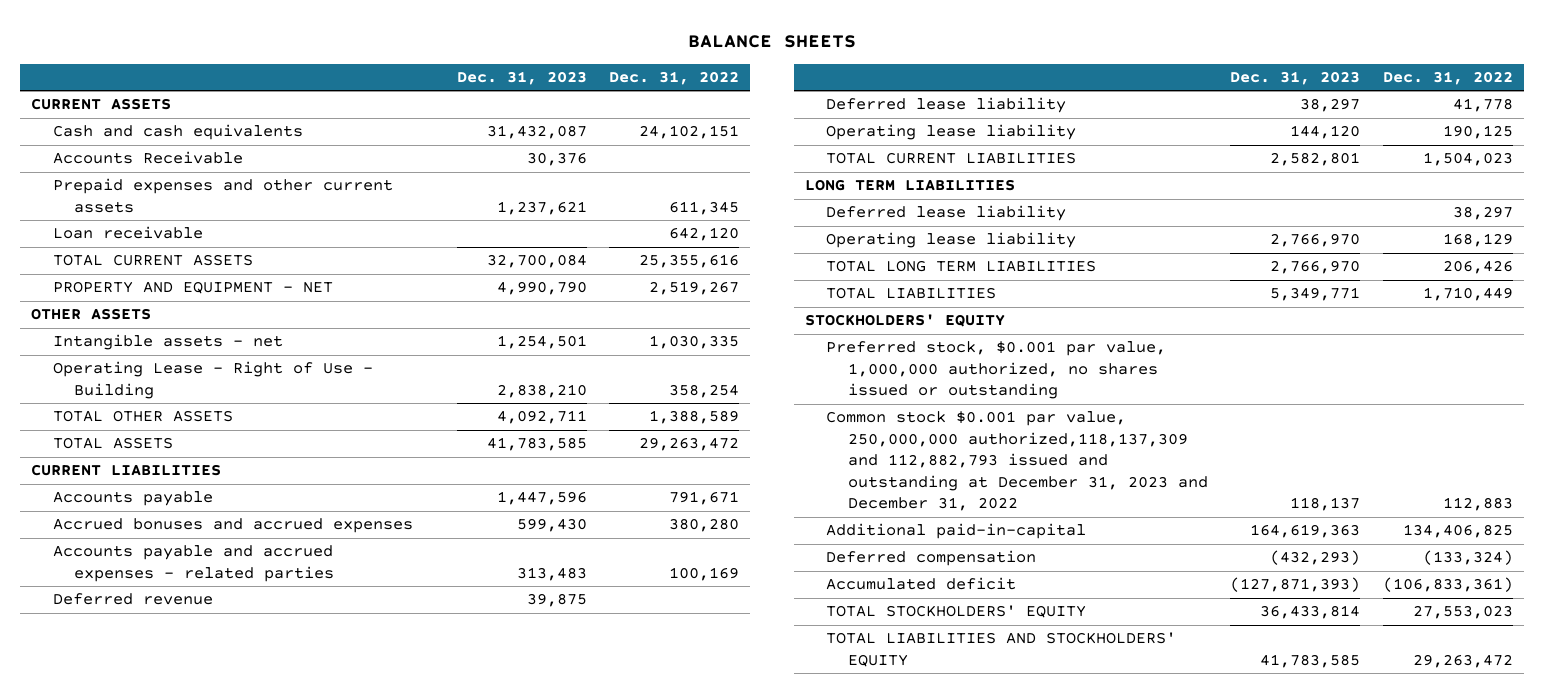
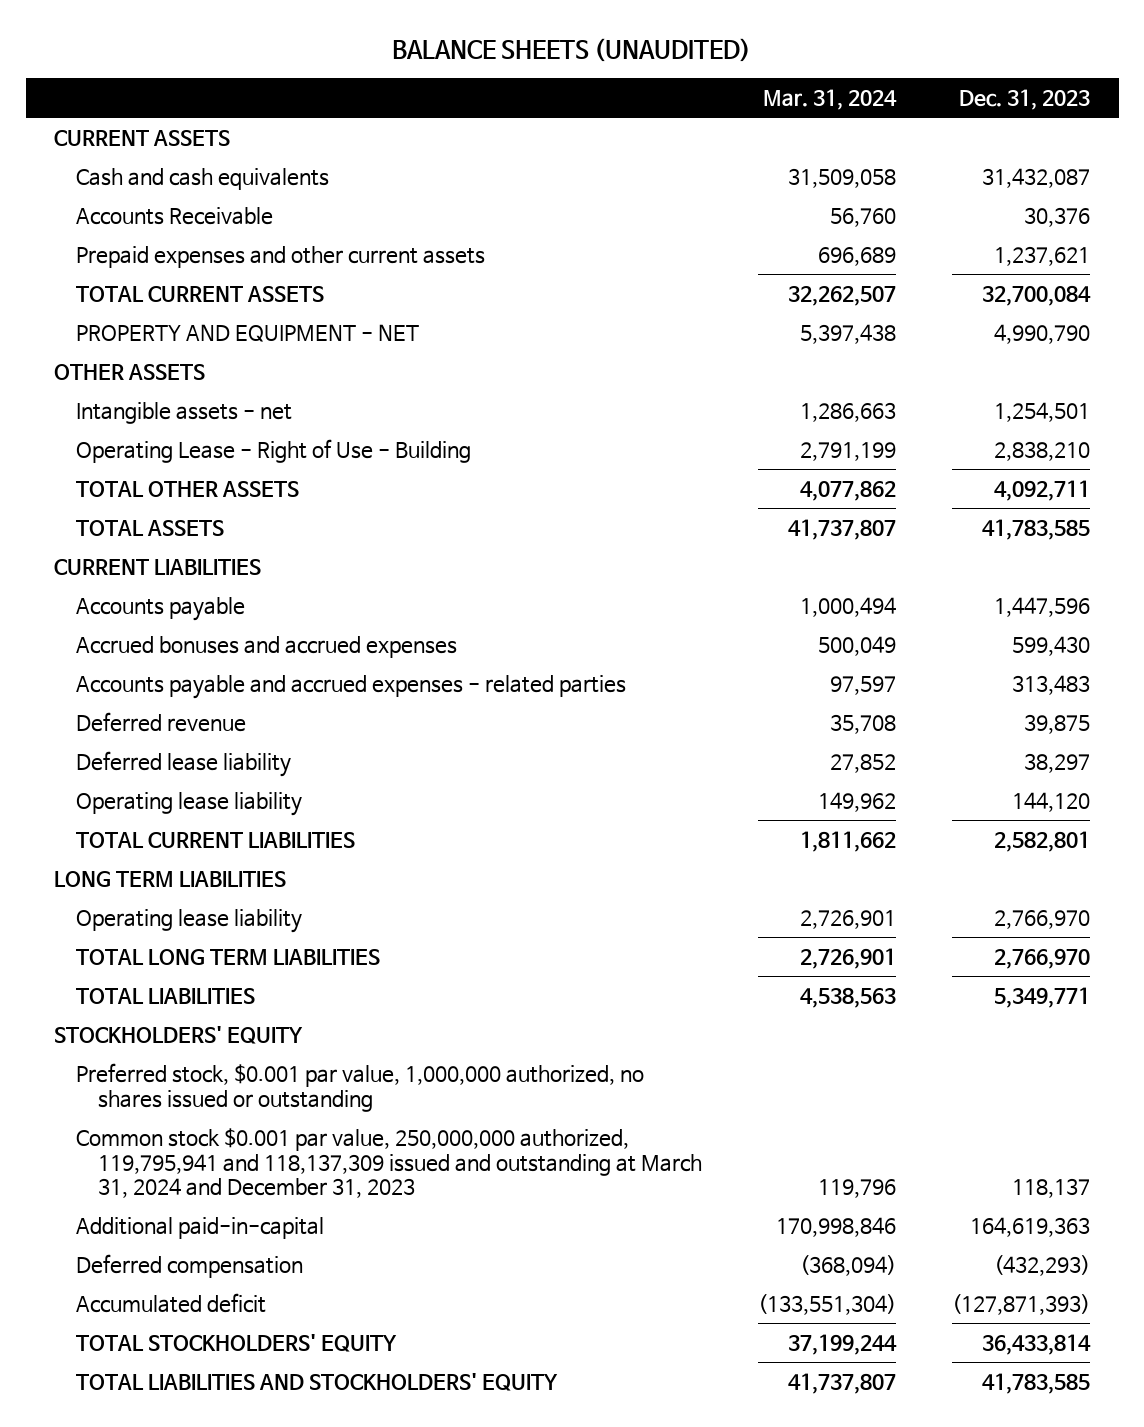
- BALANCE SHEETS
+ BALANCE SHEETS (UNAUDITED)
- | Dec. 31, 2023 | Dec. 31, 2022
+ | Mar. 31, 2024 | Dec. 31, 2023
- Loan receivable | | 642,120
- Deferred lease liability | | 38,297
- Common stock $0.001 par value, 250,000,000 authorized,118,137,309 and 112,882,793 issued and outstanding at December 31, 2023 and December 31, 2022 | 118,137 | 112,883
+ Common stock $0.001 par value, 250,000,000 authorized, 119,795,941 and 118,137,309 issued and outstanding at March 31, 2024 and December 31, 2023 | 119,796 | 118,137

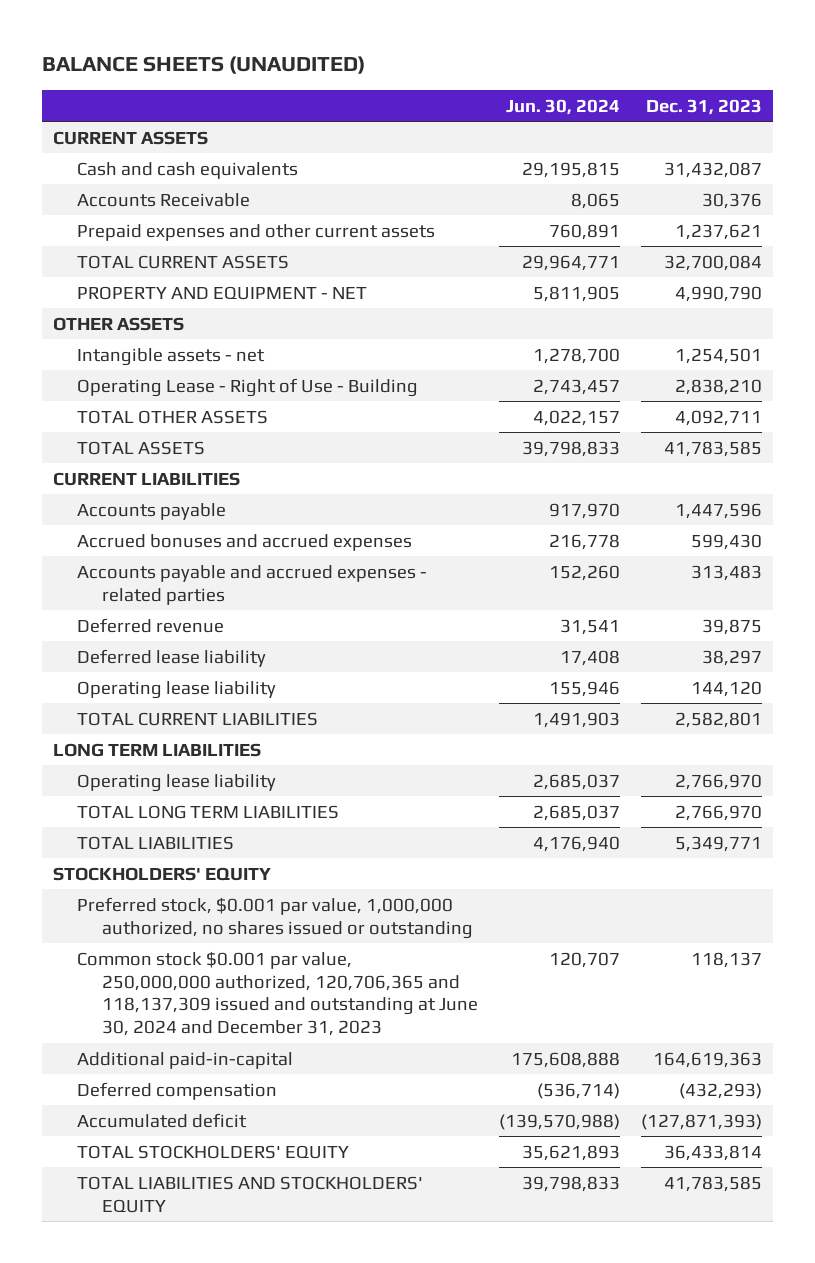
- | Mar. 31, 2024 | Dec. 31, 2023
+ | Jun. 30, 2024 | Dec. 31, 2023
- Common stock $0.001 par value, 250,000,000 authorized, 119,795,941 and 118,137,309 issued and outstanding at March 31, 2024 and December 31, 2023 | 119,796 | 118,137
+ Common stock $0.001 par value, 250,000,000 authorized, 120,706,365 and 118,137,309 issued and outstanding at June 30, 2024 and December 31, 2023 | 120,707 | 118,137

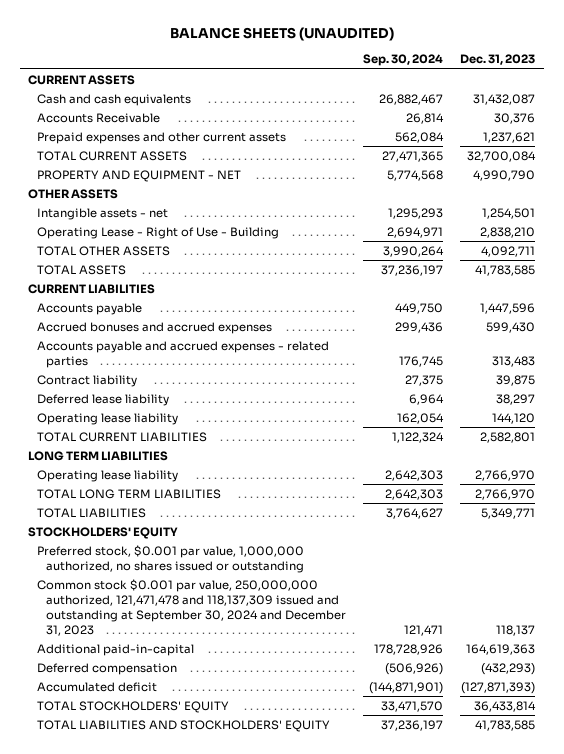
- | Jun. 30, 2024 | Dec. 31, 2023
+ | Sep. 30, 2024 | Dec. 31, 2023
- Deferred revenue | 31,541 | 39,875
+ Contract liability | 27,375 | 39,875
- Common stock $0.001 par value, 250,000,000 authorized, 120,706,365 and 118,137,309 issued and outstanding at June 30, 2024 and December 31, 2023 | 120,707 | 118,137
+ Common stock $0.001 par value, 250,000,000 authorized, 121,471,478 and 118,137,309 issued and outstanding at September 30, 2024 and December 31, 2023 | 121,471 | 118,137

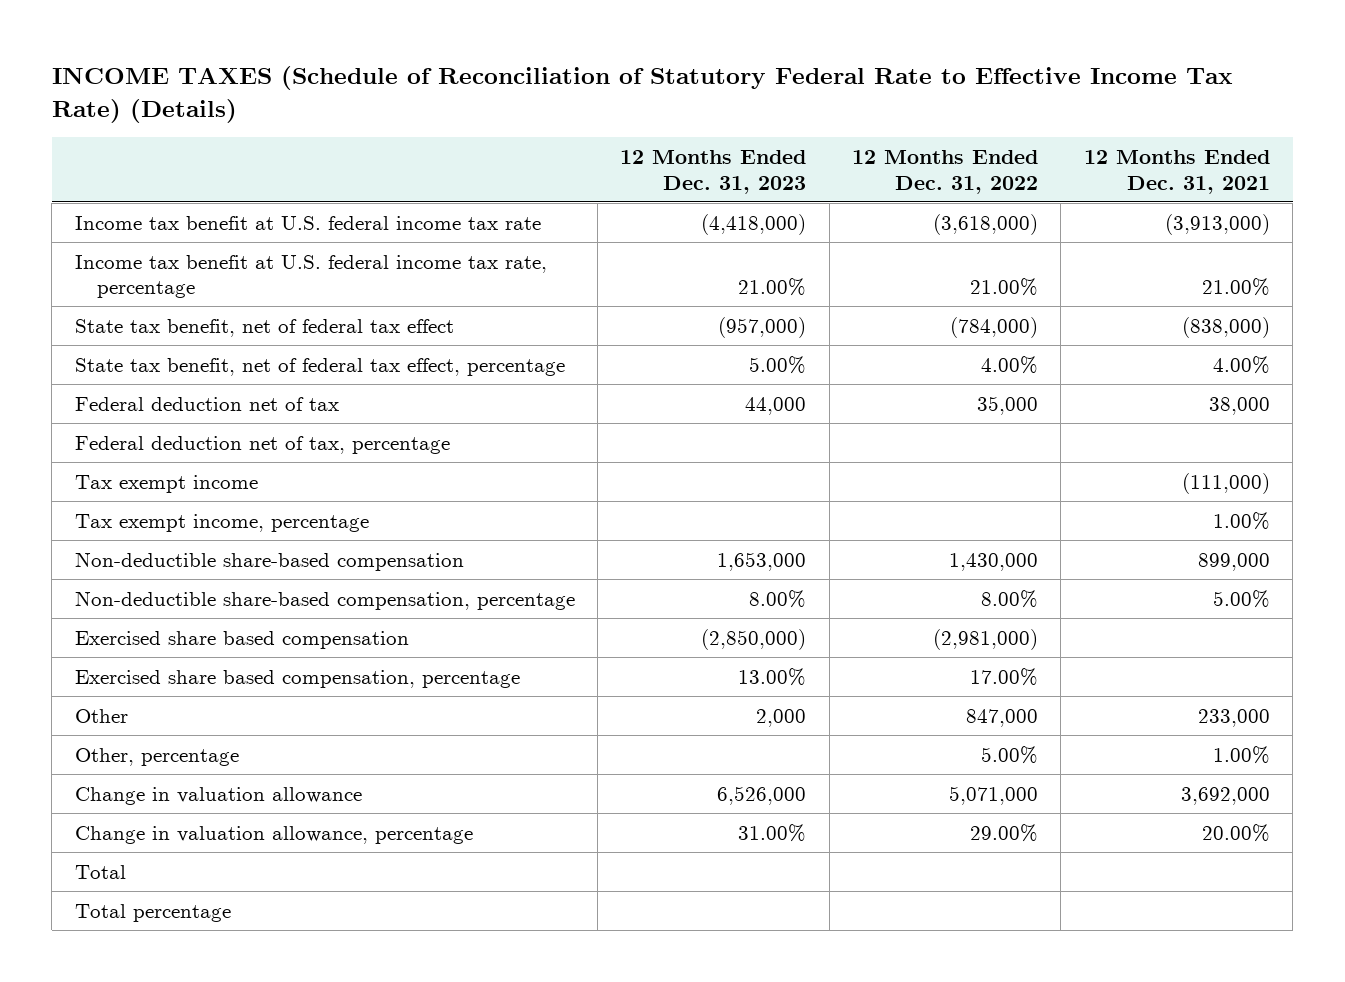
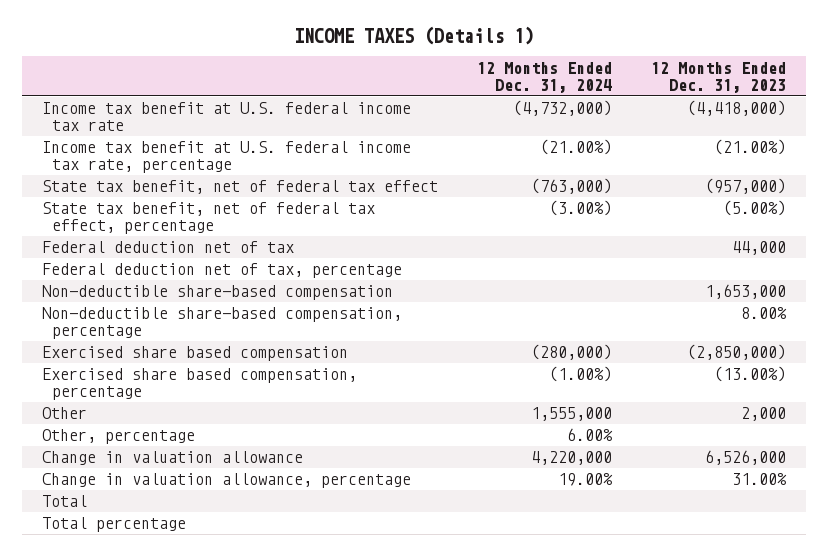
- INCOME TAXES (Schedule of Reconciliation of Statutory Federal Rate to Effective Income Tax Rate) (Details)
+ INCOME TAXES (Details 1)
- | 12 Months Ended Dec. 31, 2023 | 12 Months Ended Dec. 31, 2022 | 12 Months Ended Dec. 31, 2021
+ | 12 Months Ended Dec. 31, 2024 | 12 Months Ended Dec. 31, 2023
- Income tax benefit at U.S. federal income tax rate, percentage | 21.00% | 21.00% | 21.00%
+ Income tax benefit at U.S. federal income tax rate, percentage | (21.00%) | (21.00%)
- State tax benefit, net of federal tax effect, percentage | 5.00% | 4.00% | 4.00%
+ State tax benefit, net of federal tax effect, percentage | (3.00%) | (5.00%)
- Tax exempt income | | | (111,000)
- Tax exempt income, percentage | | | 1.00%
- Exercised share based compensation, percentage | 13.00% | 17.00% |
+ Exercised share based compensation, percentage | (1.00%) | (13.00%)

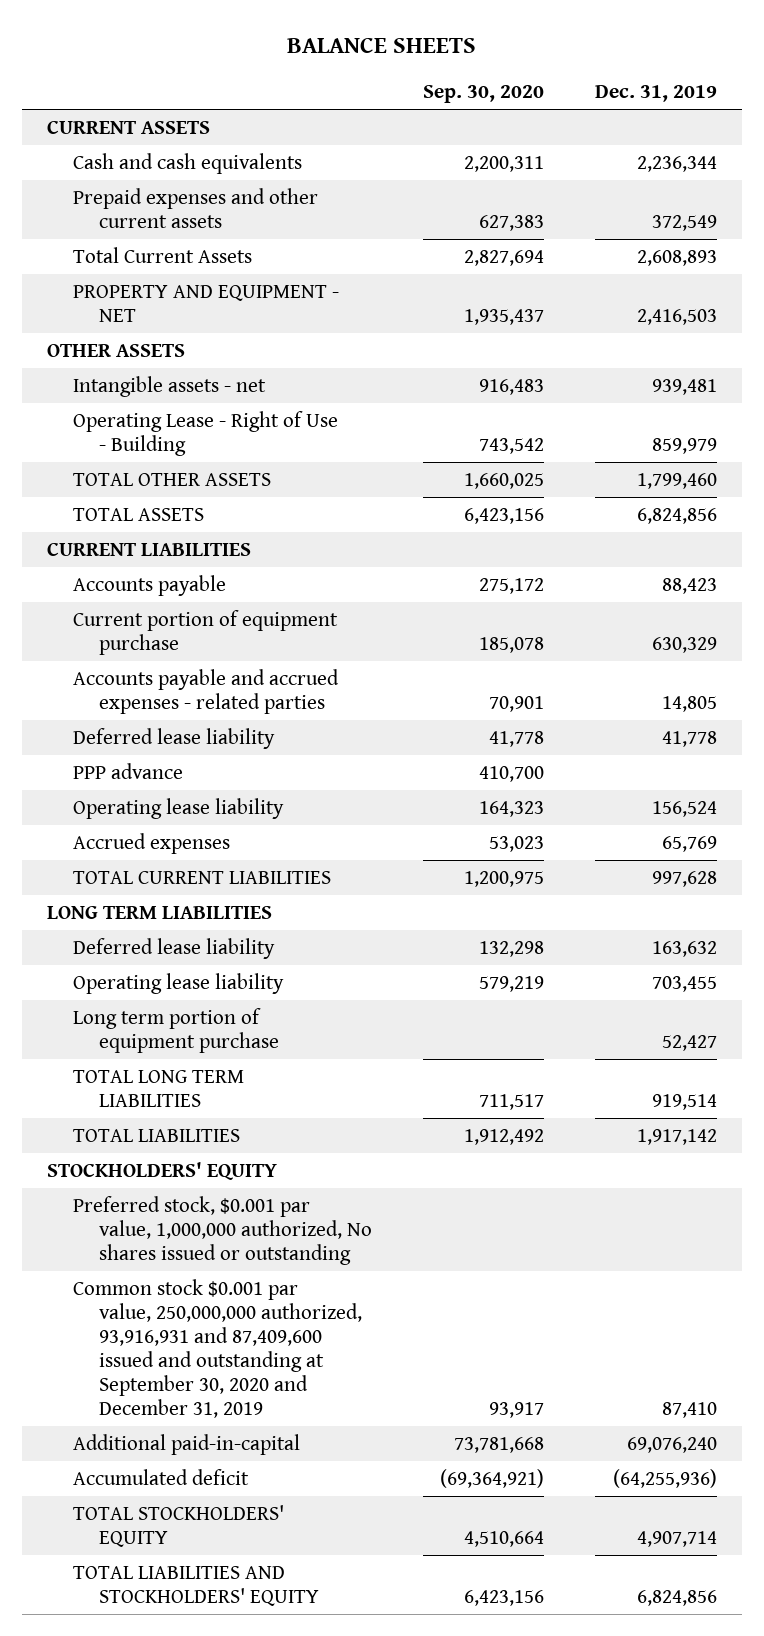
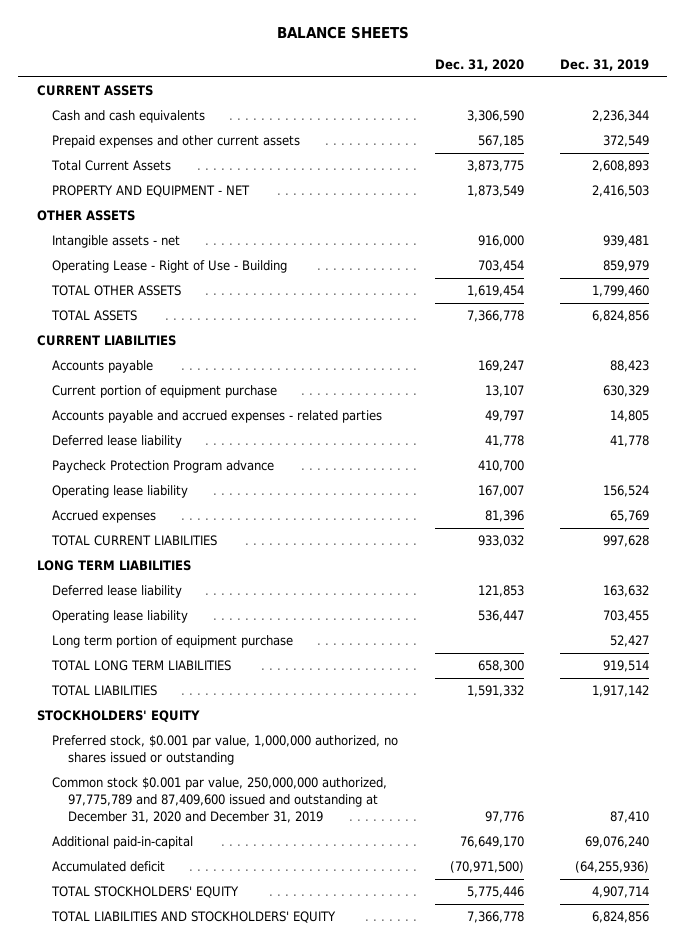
- | Sep. 30, 2020 | Dec. 31, 2019
+ | Dec. 31, 2020 | Dec. 31, 2019
- PPP advance | 410,700 |
+ Paycheck Protection Program advance | 410,700 |
- Preferred stock, $0.001 par value, 1,000,000 authorized, No shares issued or outstanding
- Common stock $0.001 par value, 250,000,000 authorized, 93,916,931 and 87,409,600 issued and outstanding at September 30, 2020 and December 31, 2019 | 93,917 | 87,410
+ Preferred stock, $0.001 par value, 1,000,000 authorized, no shares issued or outstanding
+ Common stock $0.001 par value, 250,000,000 authorized, 97,775,789 and 87,409,600 issued and outstanding at December 31, 2020 and December 31, 2019 | 97,776 | 87,410

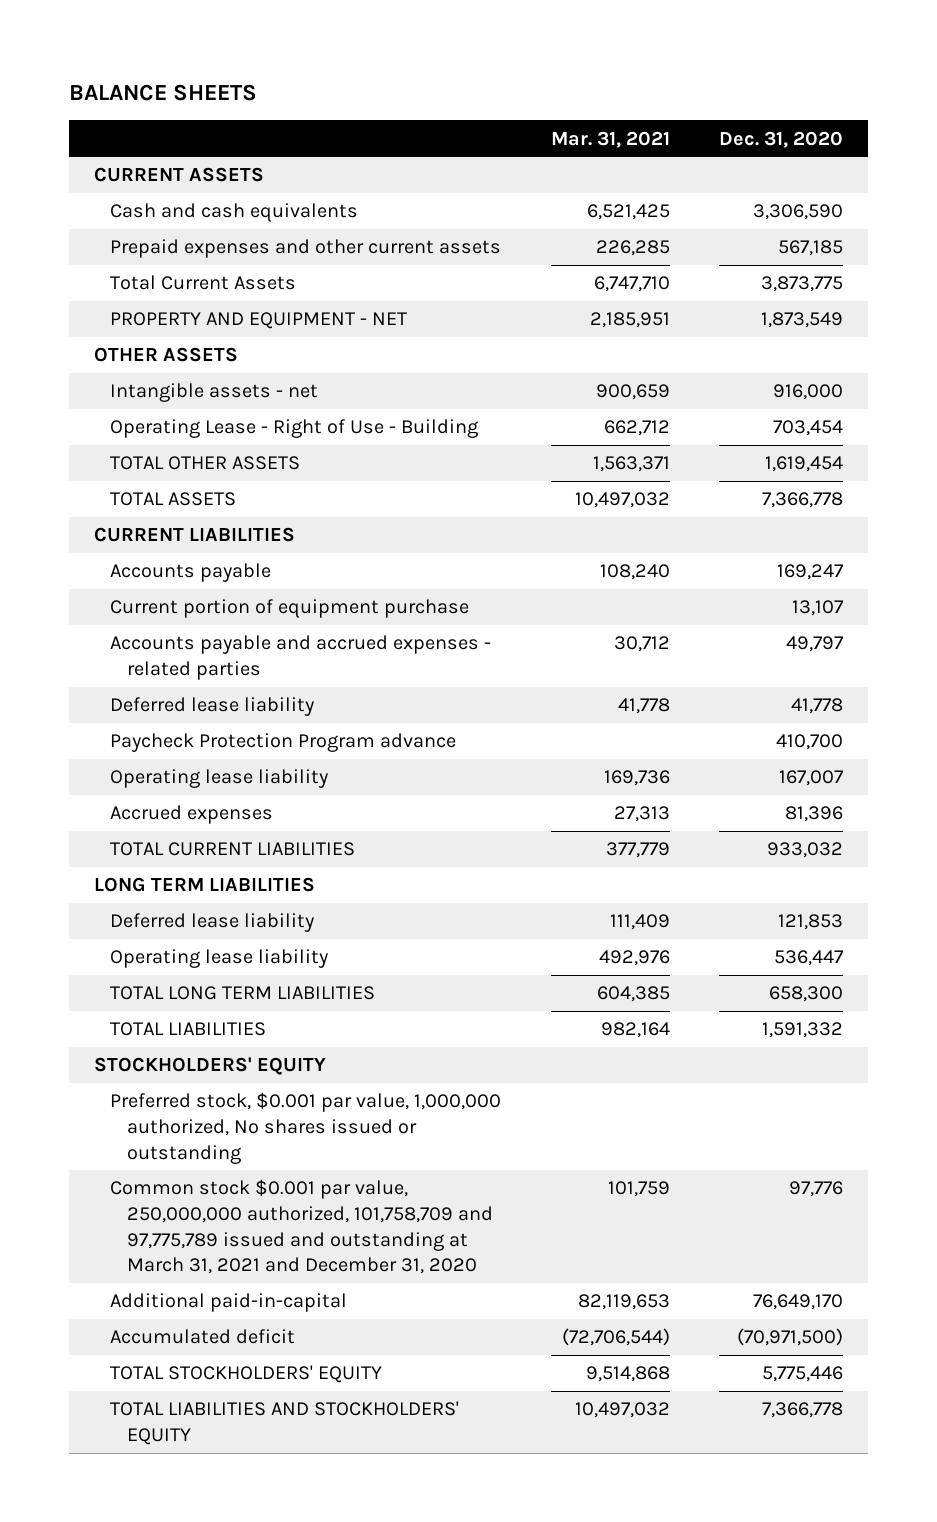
- | Dec. 31, 2020 | Dec. 31, 2019
+ | Mar. 31, 2021 | Dec. 31, 2020
- Long term portion of equipment purchase | | 52,427
- Preferred stock, $0.001 par value, 1,000,000 authorized, no shares issued or outstanding
- Common stock $0.001 par value, 250,000,000 authorized, 97,775,789 and 87,409,600 issued and outstanding at December 31, 2020 and December 31, 2019 | 97,776 | 87,410
+ Preferred stock, $0.001 par value, 1,000,000 authorized, No shares issued or outstanding
+ Common stock $0.001 par value, 250,000,000 authorized, 101,758,709 and 97,775,789 issued and outstanding at March 31, 2021 and December 31, 2020 | 101,759 | 97,776

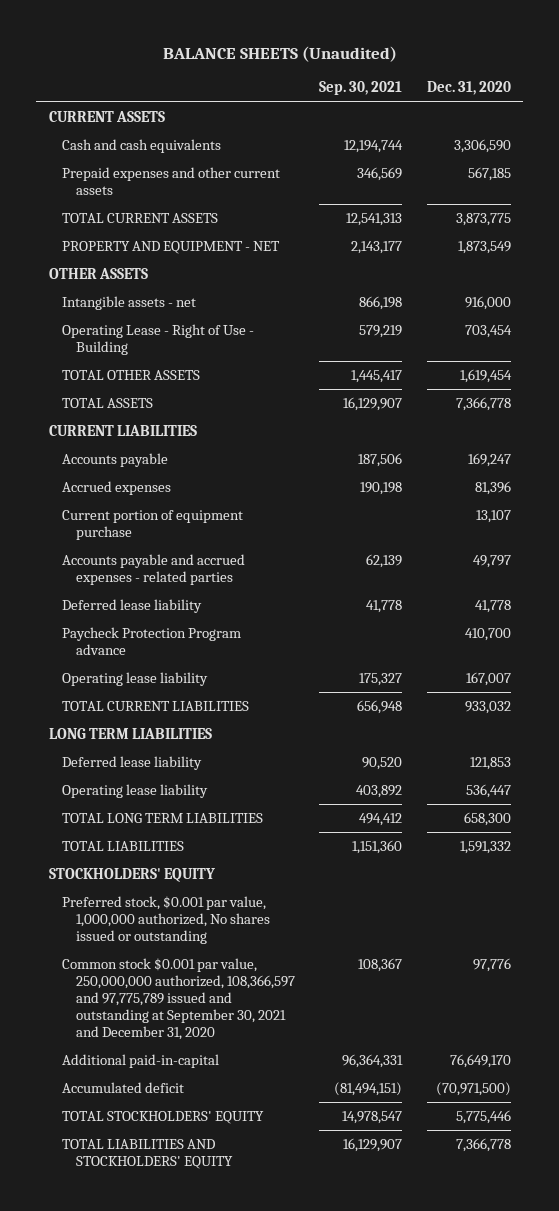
- BALANCE SHEETS
+ BALANCE SHEETS (Unaudited)
- | Mar. 31, 2021 | Dec. 31, 2020
+ | Sep. 30, 2021 | Dec. 31, 2020
- Total Current Assets | 6,747,710 | 3,873,775
+ TOTAL CURRENT ASSETS | 12,541,313 | 3,873,775
moved up: Accrued expenses | 190,198 | 81,396
- Common stock $0.001 par value, 250,000,000 authorized, 101,758,709 and 97,775,789 issued and outstanding at March 31, 2021 and December 31, 2020 | 101,759 | 97,776
+ Common stock $0.001 par value, 250,000,000 authorized, 108,366,597 and 97,775,789 issued and outstanding at September 30, 2021 and December 31, 2020 | 108,367 | 97,776

